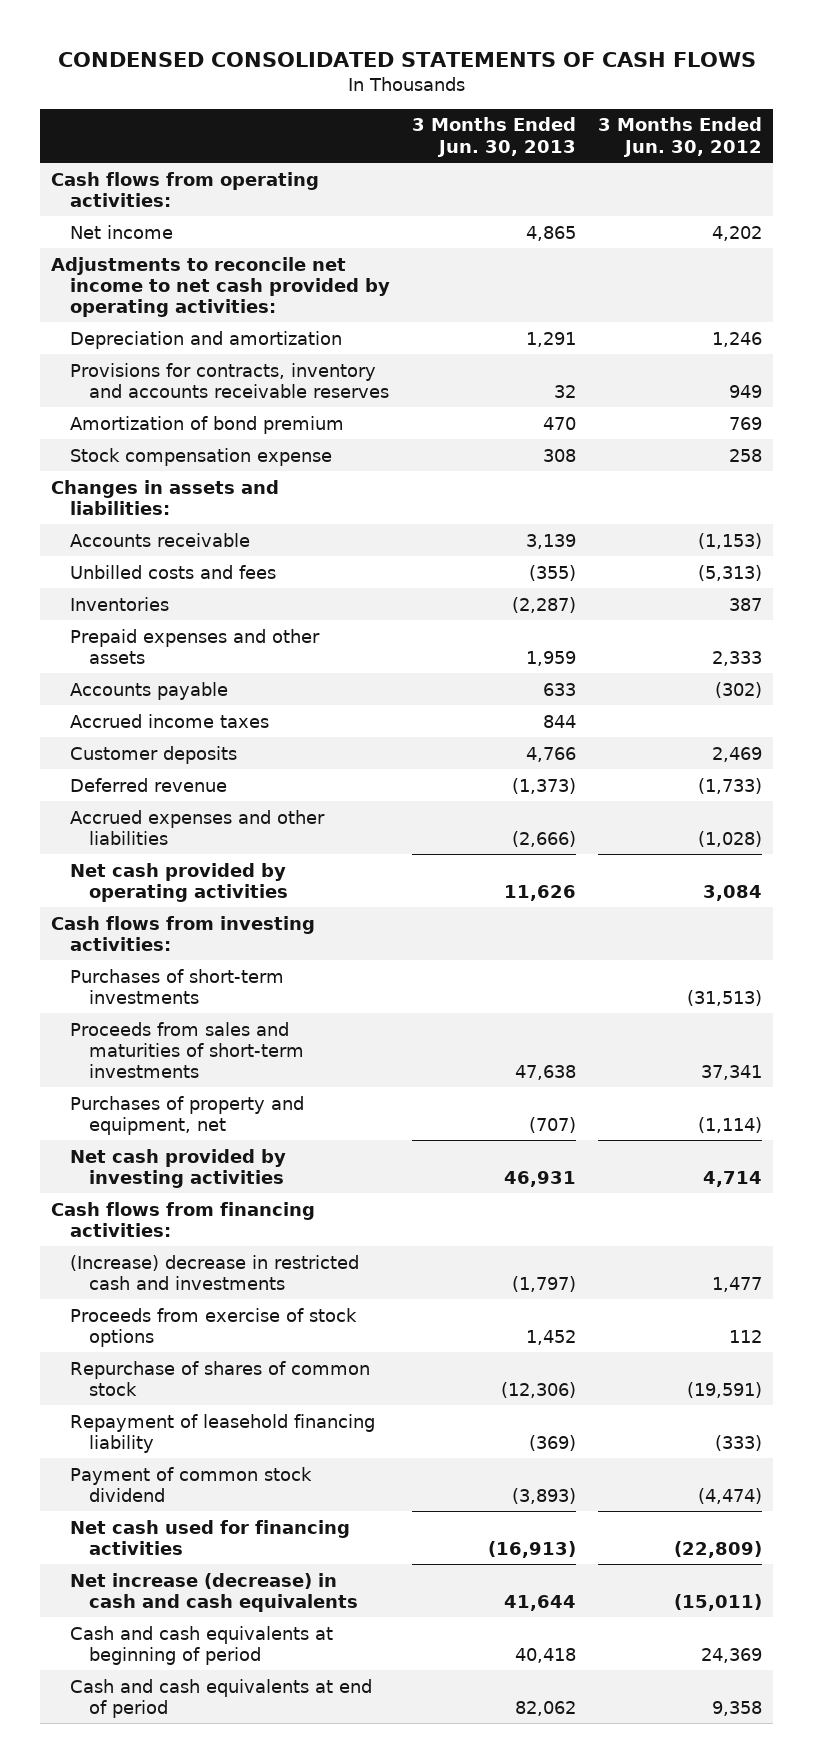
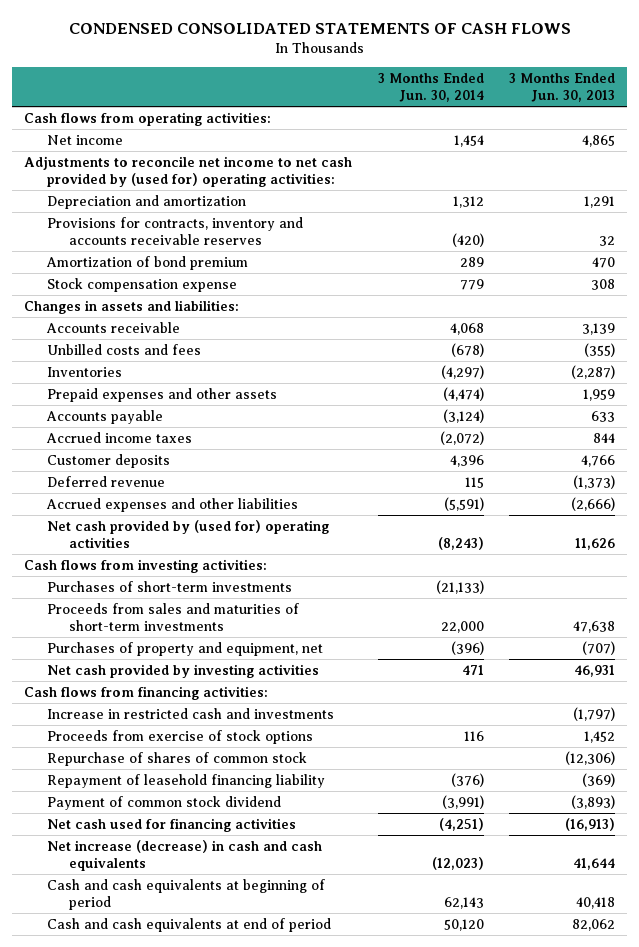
- | 3 Months Ended Jun. 30, 2013 | 3 Months Ended Jun. 30, 2012
+ | 3 Months Ended Jun. 30, 2014 | 3 Months Ended Jun. 30, 2013
- Adjustments to reconcile net income to net cash provided by operating activities:
+ Adjustments to reconcile net income to net cash provided by (used for) operating activities:
- Net cash provided by operating activities | 11,626 | 3,084
+ Net cash provided by (used for) operating activities | (8,243) | 11,626
- (Increase) decrease in restricted cash and investments | (1,797) | 1,477
+ Increase in restricted cash and investments | | (1,797)

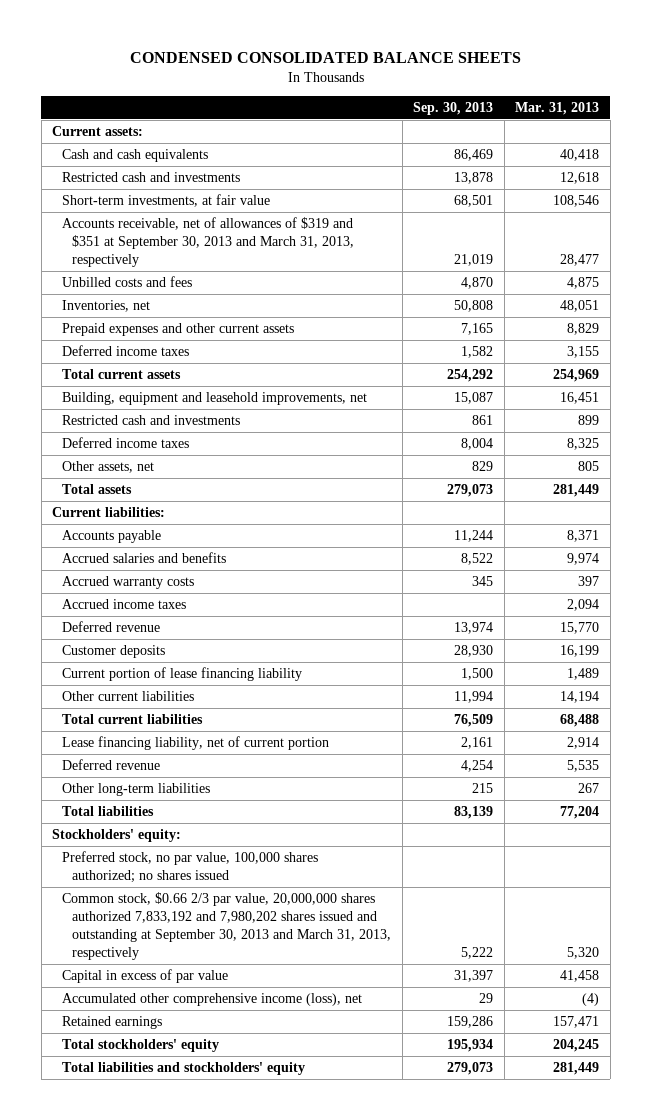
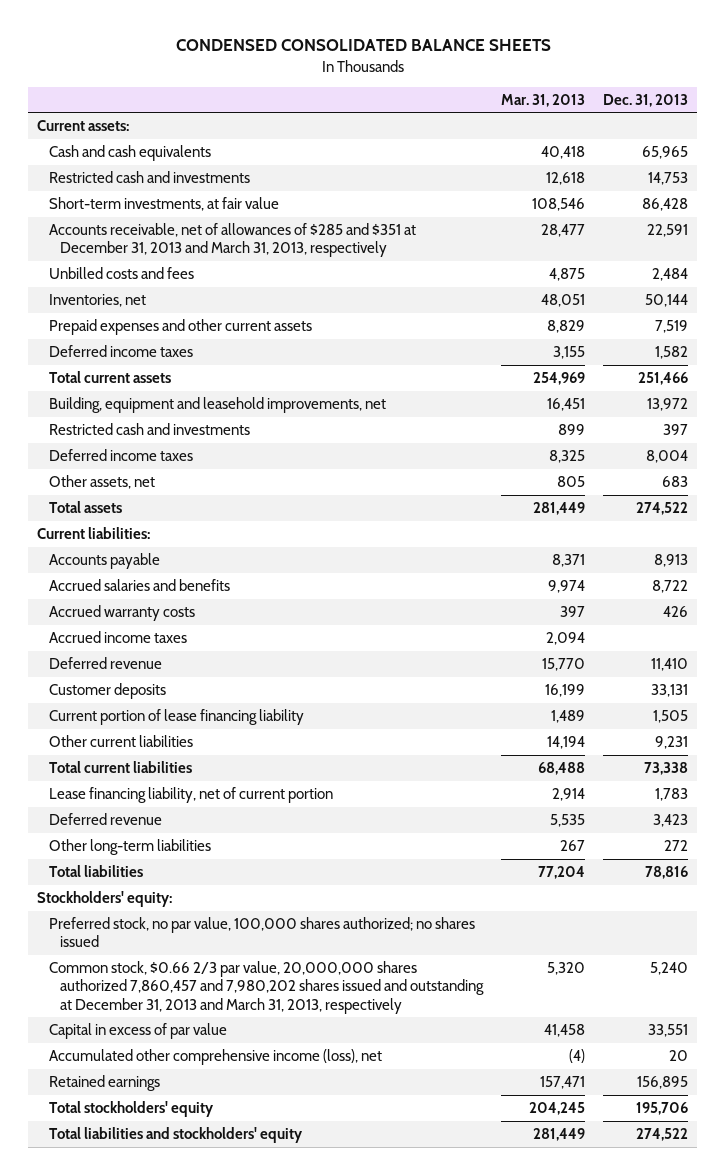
- | Sep. 30, 2013 | Mar. 31, 2013
+ | Mar. 31, 2013 | Dec. 31, 2013
- Accounts receivable, net of allowances of $319 and $351 at September 30, 2013 and March 31, 2013, respectively | 21,019 | 28,477
+ Accounts receivable, net of allowances of $285 and $351 at December 31, 2013 and March 31, 2013, respectively | 28,477 | 22,591
- Common stock, $0.66 2/3 par value, 20,000,000 shares authorized 7,833,192 and 7,980,202 shares issued and outstanding at September 30, 2013 and March 31, 2013, respectively | 5,222 | 5,320
+ Common stock, $0.66 2/3 par value, 20,000,000 shares authorized 7,860,457 and 7,980,202 shares issued and outstanding at December 31, 2013 and March 31, 2013, respectively | 5,320 | 5,240

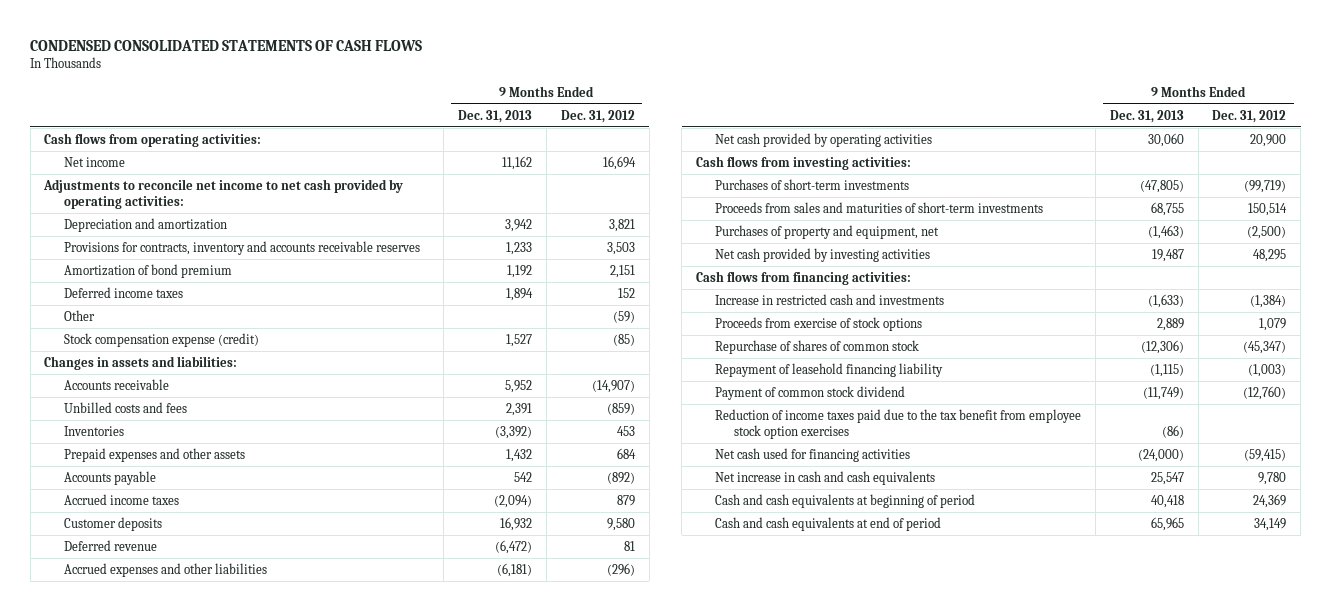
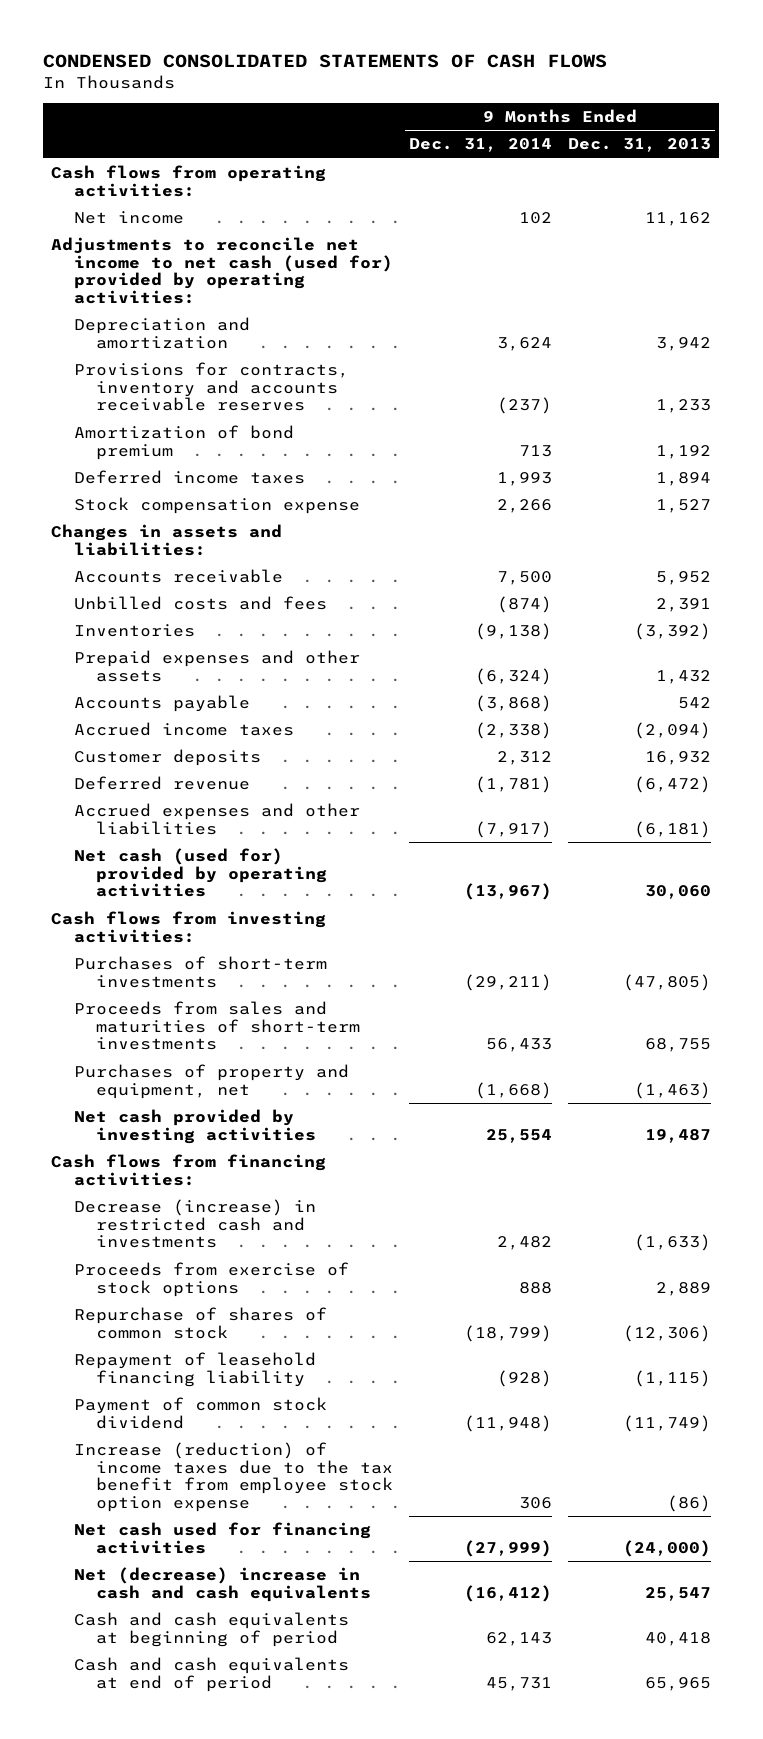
- | 9 Months Ended Dec. 31, 2013 | 9 Months Ended Dec. 31, 2012
+ | 9 Months Ended Dec. 31, 2014 | 9 Months Ended Dec. 31, 2013
- Adjustments to reconcile net income to net cash provided by operating activities:
+ Adjustments to reconcile net income to net cash (used for) provided by operating activities:
- Other | | (59)
- Stock compensation expense (credit) | 1,527 | (85)
+ Stock compensation expense | 2,266 | 1,527
- Net cash provided by operating activities | 30,060 | 20,900
+ Net cash (used for) provided by operating activities | (13,967) | 30,060
- Increase in restricted cash and investments | (1,633) | (1,384)
+ Decrease (increase) in restricted cash and investments | 2,482 | (1,633)
- Reduction of income taxes paid due to the tax benefit from employee stock option exercises | (86) |
+ Increase (reduction) of income taxes due to the tax benefit from employee stock option expense | 306 | (86)
- Net increase in cash and cash equivalents | 25,547 | 9,780
+ Net (decrease) increase in cash and cash equivalents | (16,412) | 25,547

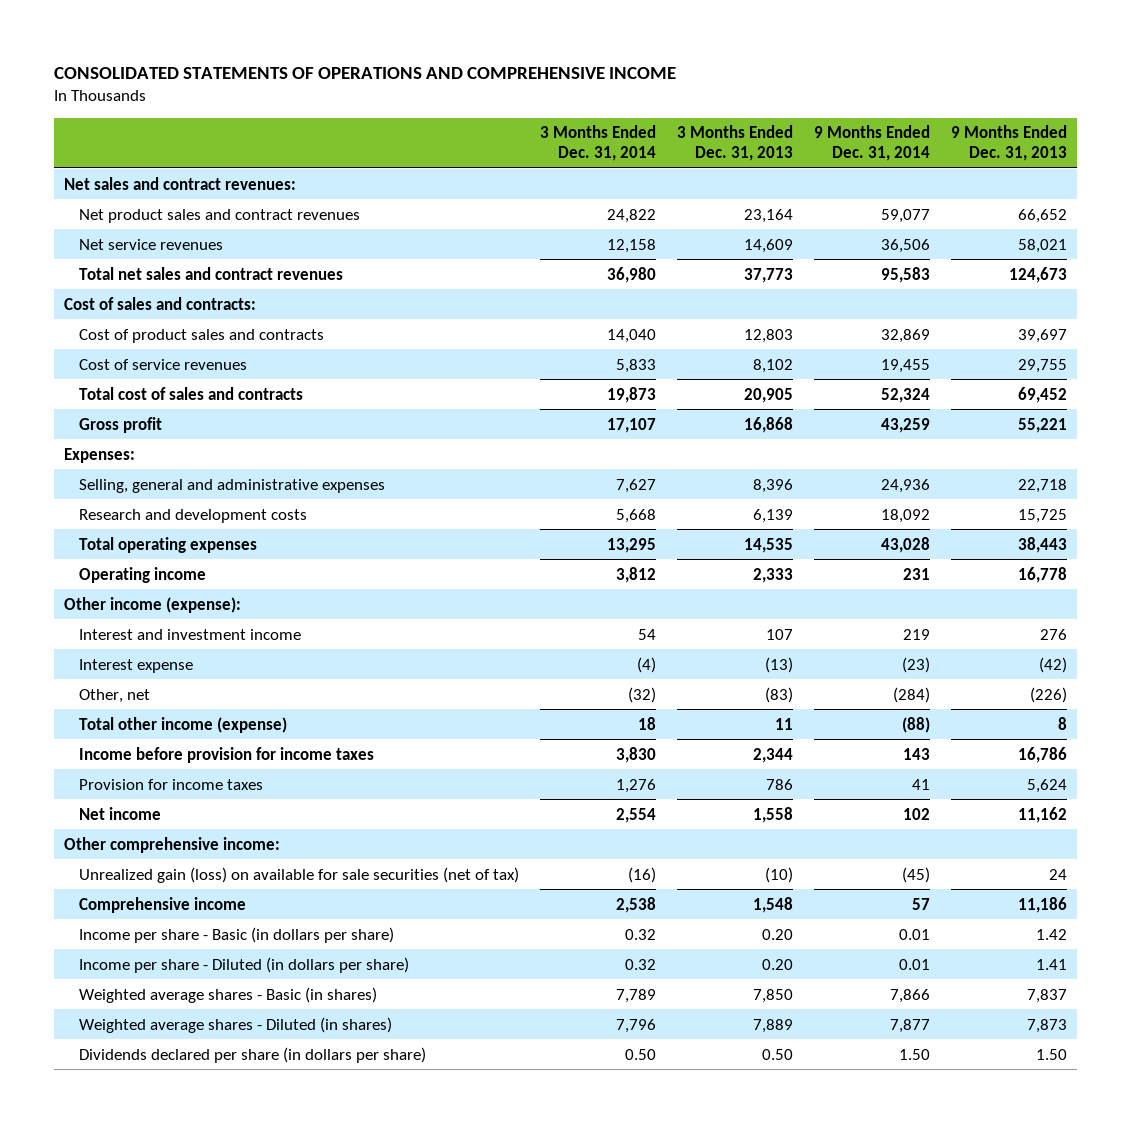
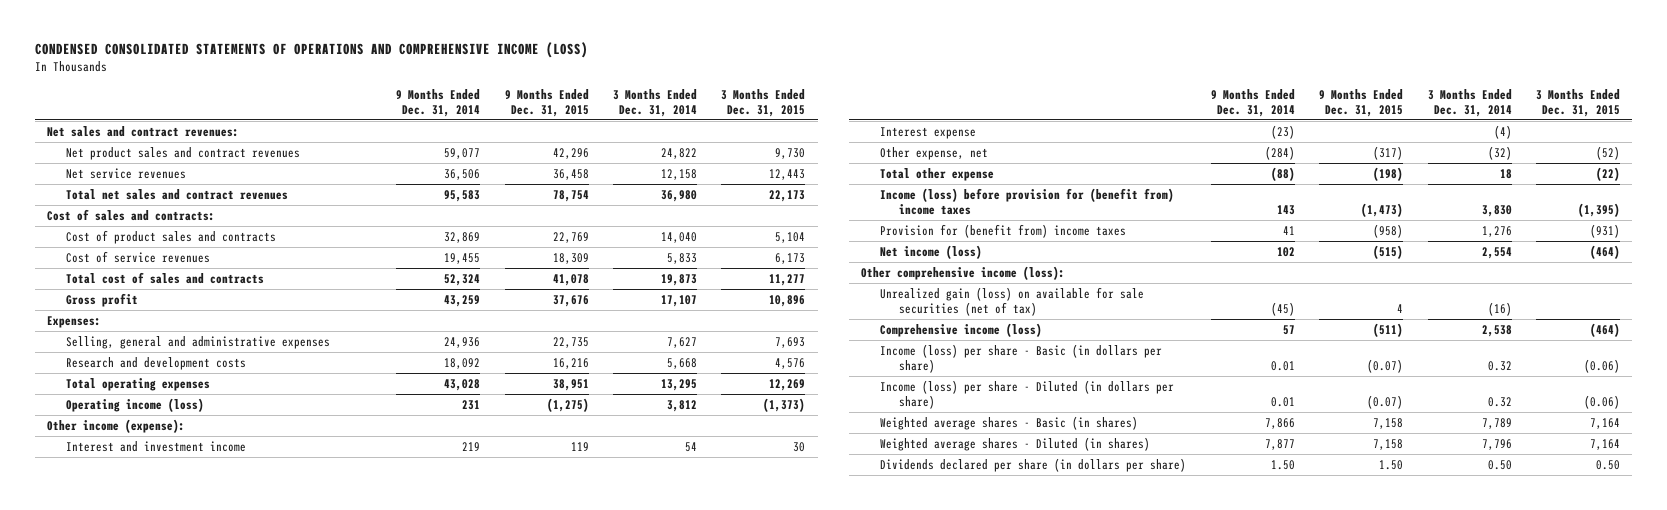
- CONSOLIDATED STATEMENTS OF OPERATIONS AND COMPREHENSIVE INCOME
+ CONDENSED CONSOLIDATED STATEMENTS OF OPERATIONS AND COMPREHENSIVE INCOME (LOSS)
- | 3 Months Ended Dec. 31, 2014 | 3 Months Ended Dec. 31, 2013 | 9 Months Ended Dec. 31, 2014 | 9 Months Ended Dec. 31, 2013
+ | 9 Months Ended Dec. 31, 2014 | 9 Months Ended Dec. 31, 2015 | 3 Months Ended Dec. 31, 2014 | 3 Months Ended Dec. 31, 2015
- Operating income | 3,812 | 2,333 | 231 | 16,778
+ Operating income (loss) | 231 | (1,275) | 3,812 | (1,373)
- Other, net | (32) | (83) | (284) | (226)
- Total other income (expense) | 18 | 11 | (88) | 8
- Income before provision for income taxes | 3,830 | 2,344 | 143 | 16,786
- Provision for income taxes | 1,276 | 786 | 41 | 5,624
- Net income | 2,554 | 1,558 | 102 | 11,162
- Other comprehensive income:
+ Other expense, net | (284) | (317) | (32) | (52)
+ Total other expense | (88) | (198) | 18 | (22)
+ Income (loss) before provision for (benefit from) income taxes | 143 | (1,473) | 3,830 | (1,395)
+ Provision for (benefit from) income taxes | 41 | (958) | 1,276 | (931)
+ Net income (loss) | 102 | (515) | 2,554 | (464)
+ Other comprehensive income (loss):
- Comprehensive income | 2,538 | 1,548 | 57 | 11,186
- Income per share - Basic (in dollars per share) | 0.32 | 0.20 | 0.01 | 1.42
- Income per share - Diluted (in dollars per share) | 0.32 | 0.20 | 0.01 | 1.41
+ Comprehensive income (loss) | 57 | (511) | 2,538 | (464)
+ Income (loss) per share - Basic (in dollars per share) | 0.01 | (0.07) | 0.32 | (0.06)
+ Income (loss) per share - Diluted (in dollars per share) | 0.01 | (0.07) | 0.32 | (0.06)

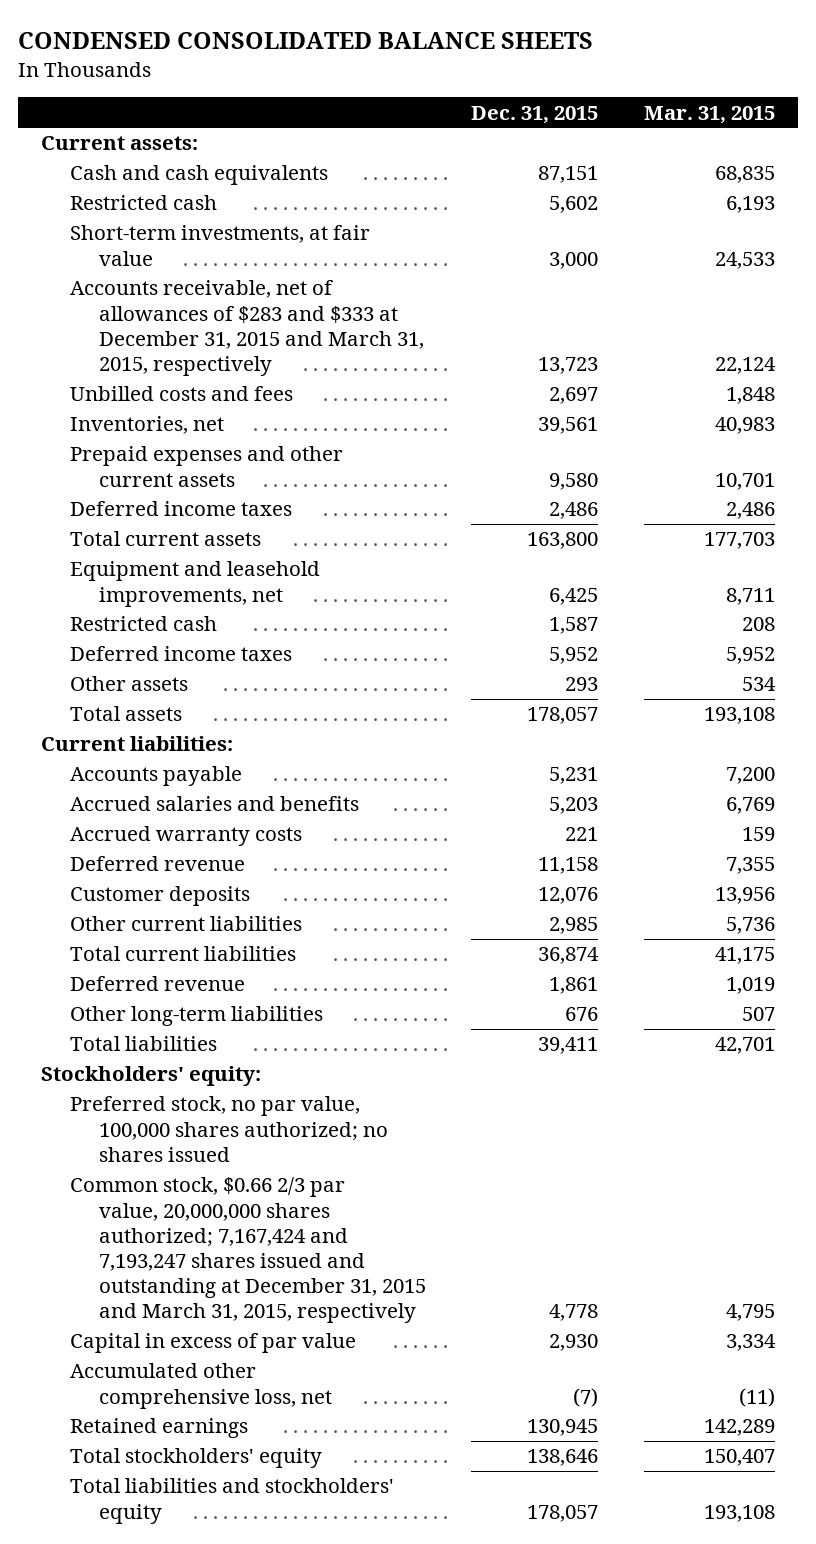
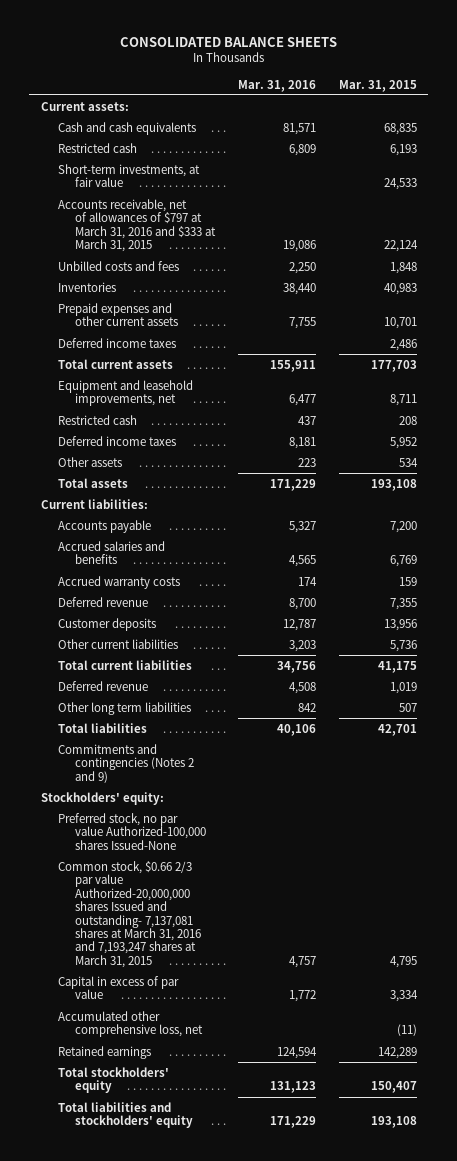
- CONDENSED CONSOLIDATED BALANCE SHEETS
+ CONSOLIDATED BALANCE SHEETS
- | Dec. 31, 2015 | Mar. 31, 2015
+ | Mar. 31, 2016 | Mar. 31, 2015
- Accounts receivable, net of allowances of $283 and $333 at December 31, 2015 and March 31, 2015, respectively | 13,723 | 22,124
+ Accounts receivable, net of allowances of $797 at March 31, 2016 and $333 at March 31, 2015 | 19,086 | 22,124
- Inventories, net | 39,561 | 40,983
+ Inventories | 38,440 | 40,983
- Other long-term liabilities | 676 | 507
+ Other long term liabilities | 842 | 507
+ Commitments and contingencies (Notes 2 and 9)
- Preferred stock, no par value, 100,000 shares authorized; no shares issued
- Common stock, $0.66 2/3 par value, 20,000,000 shares authorized; 7,167,424 and 7,193,247 shares issued and outstanding at December 31, 2015 and March 31, 2015, respectively | 4,778 | 4,795
+ Preferred stock, no par value Authorized-100,000 shares Issued-None
+ Common stock, $0.66 2/3 par value Authorized-20,000,000 shares Issued and outstanding- 7,137,081 shares at March 31, 2016 and 7,193,247 shares at March 31, 2015 | 4,757 | 4,795

